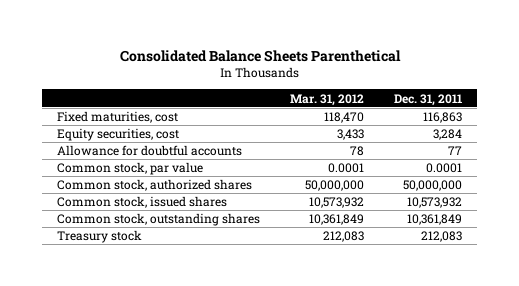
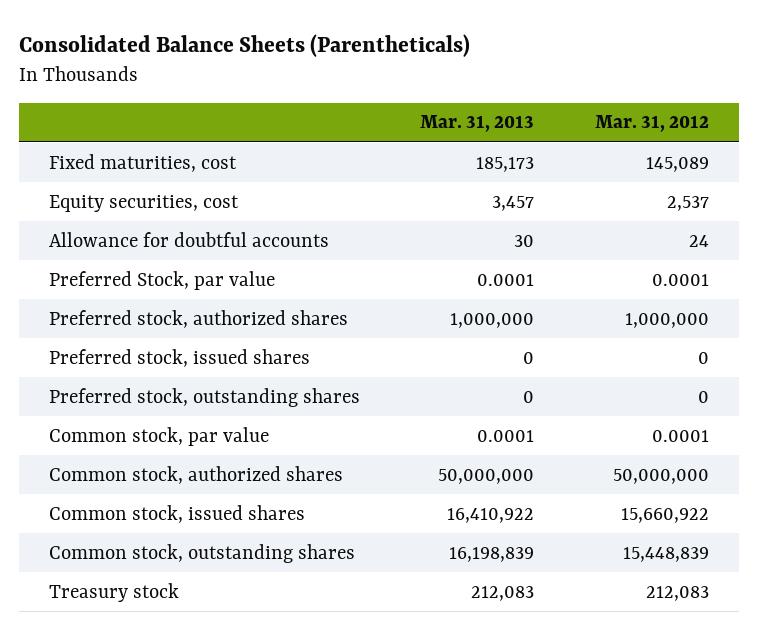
- Consolidated Balance Sheets Parenthetical
+ Consolidated Balance Sheets (Parentheticals)
- | Mar. 31, 2012 | Dec. 31, 2011
+ | Mar. 31, 2013 | Mar. 31, 2012
- Fixed maturities, cost | 118,470 | 116,863
- Equity securities, cost | 3,433 | 3,284
- Allowance for doubtful accounts | 78 | 77
+ Fixed maturities, cost | 185,173 | 145,089
+ Equity securities, cost | 3,457 | 2,537
+ Allowance for doubtful accounts | 30 | 24
+ Preferred Stock, par value | 0.0001 | 0.0001
+ Preferred stock, authorized shares | 1,000,000 | 1,000,000
+ Preferred stock, issued shares | 0 | 0
+ Preferred stock, outstanding shares | 0 | 0
- Common stock, issued shares | 10,573,932 | 10,573,932
- Common stock, outstanding shares | 10,361,849 | 10,361,849
+ Common stock, issued shares | 16,410,922 | 15,660,922
+ Common stock, outstanding shares | 16,198,839 | 15,448,839

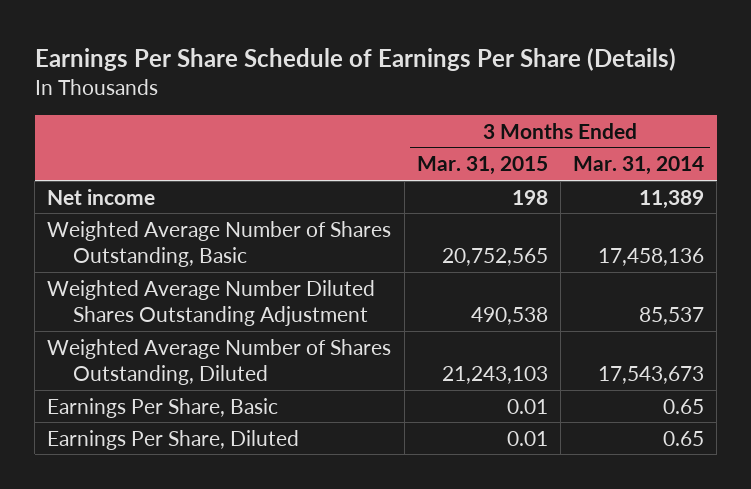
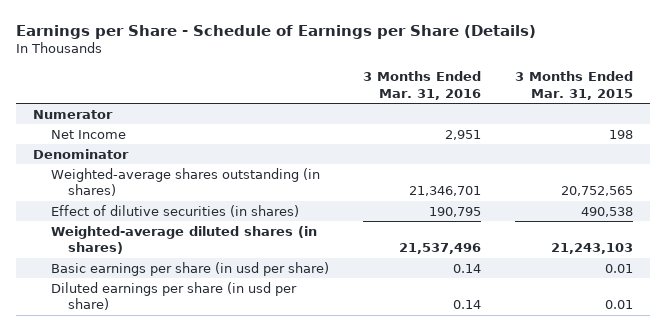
- Earnings Per Share Schedule of Earnings Per Share (Details)
+ Earnings per Share - Schedule of Earnings per Share (Details)
- | 3 Months Ended Mar. 31, 2015 | 3 Months Ended Mar. 31, 2014
+ | 3 Months Ended Mar. 31, 2016 | 3 Months Ended Mar. 31, 2015
- Net income | 198 | 11,389
- Weighted Average Number of Shares Outstanding, Basic | 20,752,565 | 17,458,136
- Weighted Average Number Diluted Shares Outstanding Adjustment | 490,538 | 85,537
- Weighted Average Number of Shares Outstanding, Diluted | 21,243,103 | 17,543,673
- Earnings Per Share, Basic | 0.01 | 0.65
- Earnings Per Share, Diluted | 0.01 | 0.65
+ Numerator
+ Net Income | 2,951 | 198
+ Denominator
+ Weighted-average shares outstanding (in shares) | 21,346,701 | 20,752,565
+ Effect of dilutive securities (in shares) | 190,795 | 490,538
+ Weighted-average diluted shares (in shares) | 21,537,496 | 21,243,103
+ Basic earnings per share (in usd per share) | 0.14 | 0.01
+ Diluted earnings per share (in usd per share) | 0.14 | 0.01

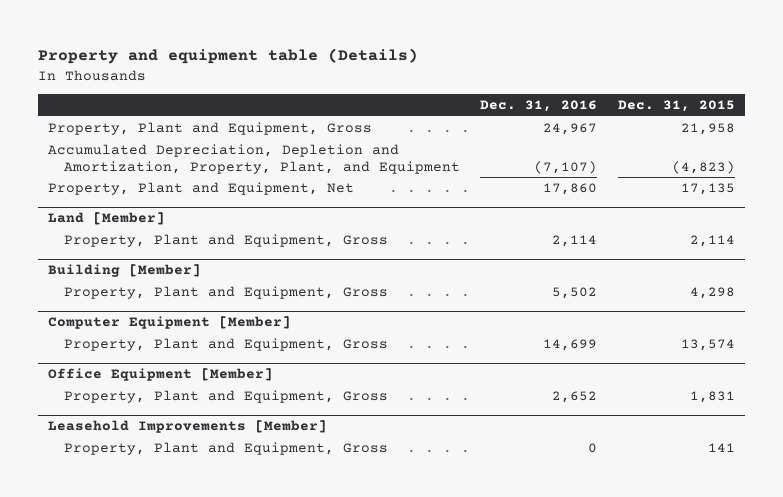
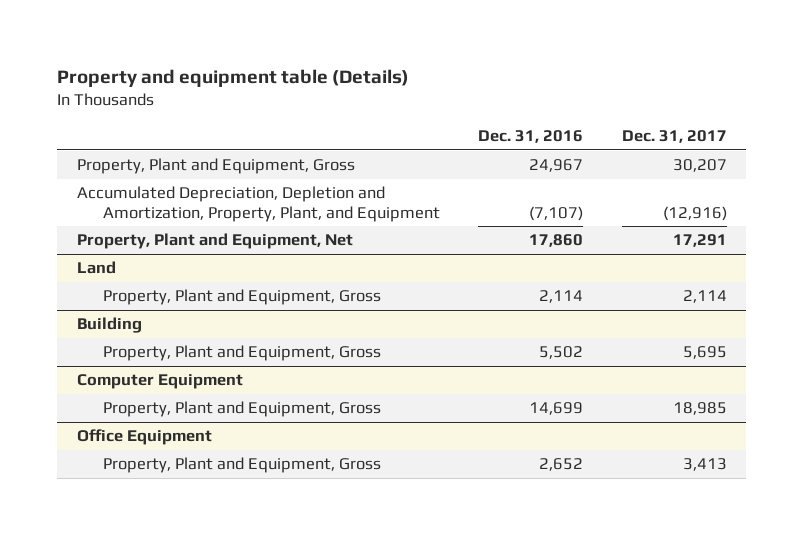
- | Dec. 31, 2016 | Dec. 31, 2015
+ | Dec. 31, 2016 | Dec. 31, 2017
- Land [Member]
+ Land
- Building [Member]
+ Building
- Computer Equipment [Member]
+ Computer Equipment
- Office Equipment [Member]
+ Office Equipment
- Leasehold Improvements [Member]
- Property, Plant and Equipment, Gross | 0 | 141

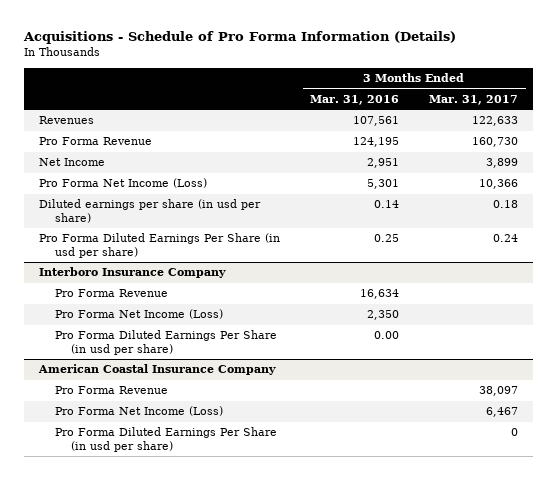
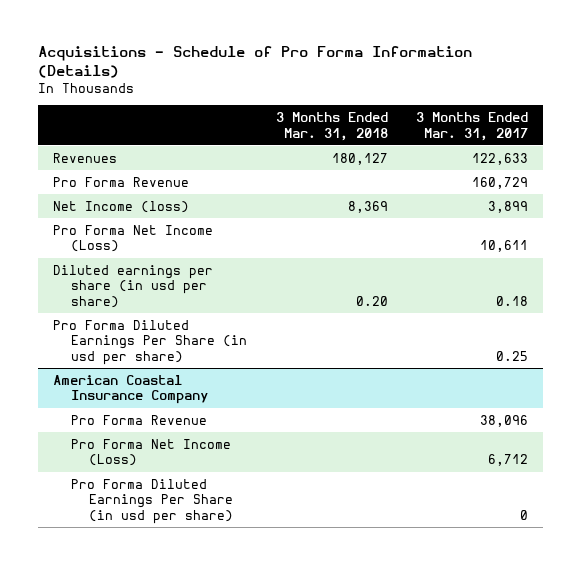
- | 3 Months Ended Mar. 31, 2016 | 3 Months Ended Mar. 31, 2017
+ | 3 Months Ended Mar. 31, 2018 | 3 Months Ended Mar. 31, 2017
- Pro Forma Revenue | 124,195 | 160,730
- Net Income | 2,951 | 3,899
- Pro Forma Net Income (Loss) | 5,301 | 10,366
+ Pro Forma Revenue | | 160,729
+ Net Income (loss) | 8,369 | 3,899
+ Pro Forma Net Income (Loss) | | 10,611
- Pro Forma Diluted Earnings Per Share (in usd per share) | 0.25 | 0.24
- Interboro Insurance Company
- Pro Forma Revenue | 16,634 |
- Pro Forma Net Income (Loss) | 2,350 |
- Pro Forma Diluted Earnings Per Share (in usd per share) | 0.00 |
+ Pro Forma Diluted Earnings Per Share (in usd per share) | | 0.25
@ American Coastal Insurance Company
- Pro Forma Revenue | | 38,097
- Pro Forma Net Income (Loss) | | 6,467
+ Pro Forma Revenue | | 38,096
+ Pro Forma Net Income (Loss) | | 6,712

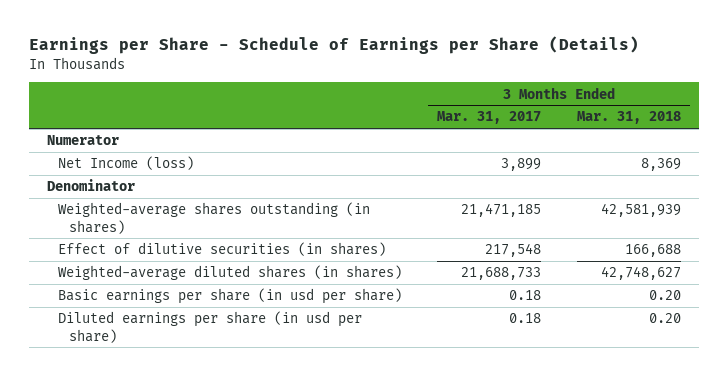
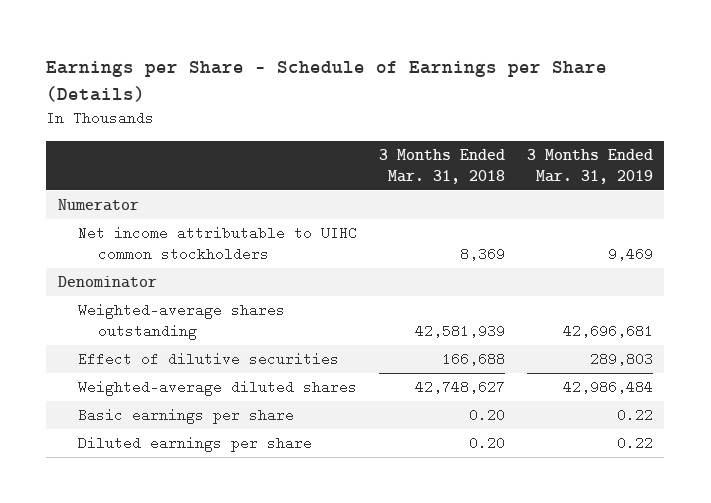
- | 3 Months Ended Mar. 31, 2017 | 3 Months Ended Mar. 31, 2018
+ | 3 Months Ended Mar. 31, 2018 | 3 Months Ended Mar. 31, 2019
- Net Income (loss) | 3,899 | 8,369
+ Net income attributable to UIHC common stockholders | 8,369 | 9,469
- Weighted-average shares outstanding (in shares) | 21,471,185 | 42,581,939
- Effect of dilutive securities (in shares) | 217,548 | 166,688
- Weighted-average diluted shares (in shares) | 21,688,733 | 42,748,627
- Basic earnings per share (in usd per share) | 0.18 | 0.20
- Diluted earnings per share (in usd per share) | 0.18 | 0.20
+ Weighted-average shares outstanding | 42,581,939 | 42,696,681
+ Effect of dilutive securities | 166,688 | 289,803
+ Weighted-average diluted shares | 42,748,627 | 42,986,484
+ Basic earnings per share | 0.20 | 0.22
+ Diluted earnings per share | 0.20 | 0.22

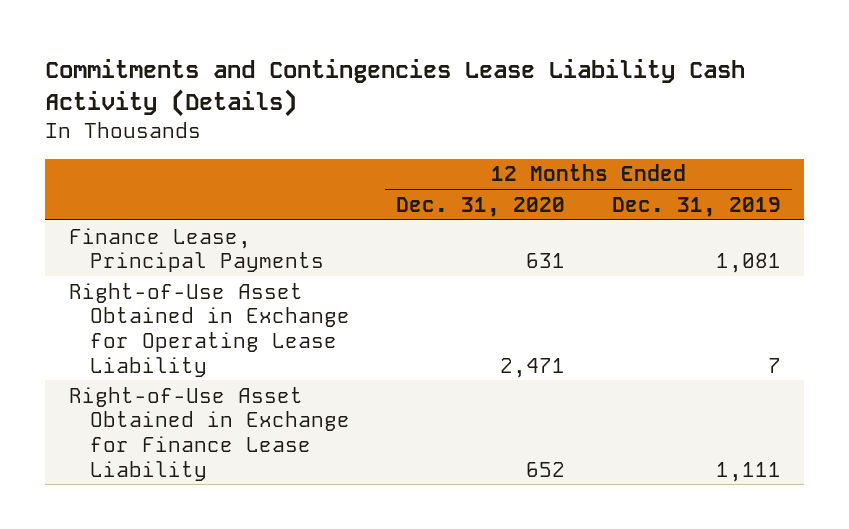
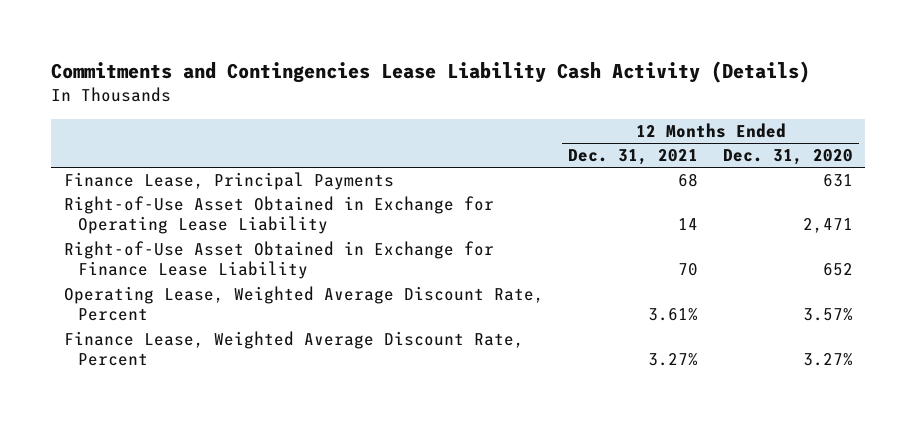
- | 12 Months Ended Dec. 31, 2020 | 12 Months Ended Dec. 31, 2019
+ | 12 Months Ended Dec. 31, 2021 | 12 Months Ended Dec. 31, 2020
+ Operating Lease, Weighted Average Discount Rate, Percent | 3.61% | 3.57%
+ Finance Lease, Weighted Average Discount Rate, Percent | 3.27% | 3.27%

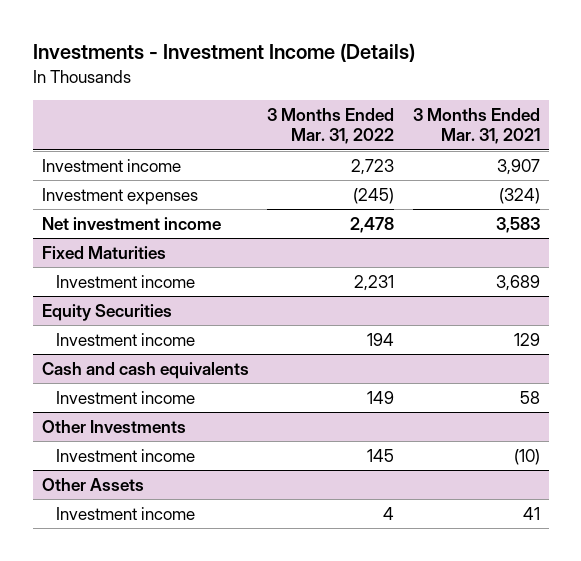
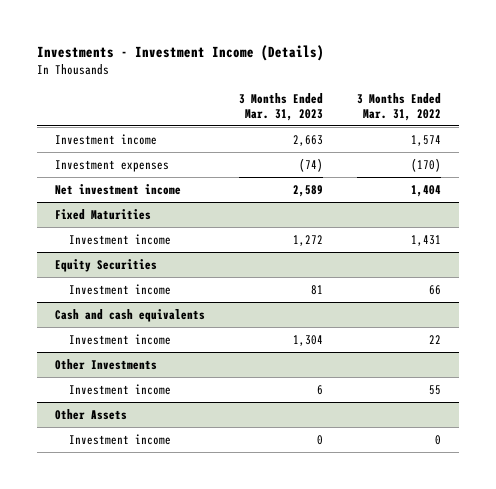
- | 3 Months Ended Mar. 31, 2022 | 3 Months Ended Mar. 31, 2021
+ | 3 Months Ended Mar. 31, 2023 | 3 Months Ended Mar. 31, 2022
- Investment income | 2,723 | 3,907
- Investment expenses | (245) | (324)
- Net investment income | 2,478 | 3,583
+ Investment income | 2,663 | 1,574
+ Investment expenses | (74) | (170)
+ Net investment income | 2,589 | 1,404
@ Fixed Maturities
- Investment income | 2,231 | 3,689
+ Investment income | 1,272 | 1,431
@ Equity Securities
- Investment income | 194 | 129
+ Investment income | 81 | 66
@ Cash and cash equivalents
- Investment income | 149 | 58
+ Investment income | 1,304 | 22
@ Other Investments
- Investment income | 145 | (10)
+ Investment income | 6 | 55
@ Other Assets
- Investment income | 4 | 41
+ Investment income | 0 | 0

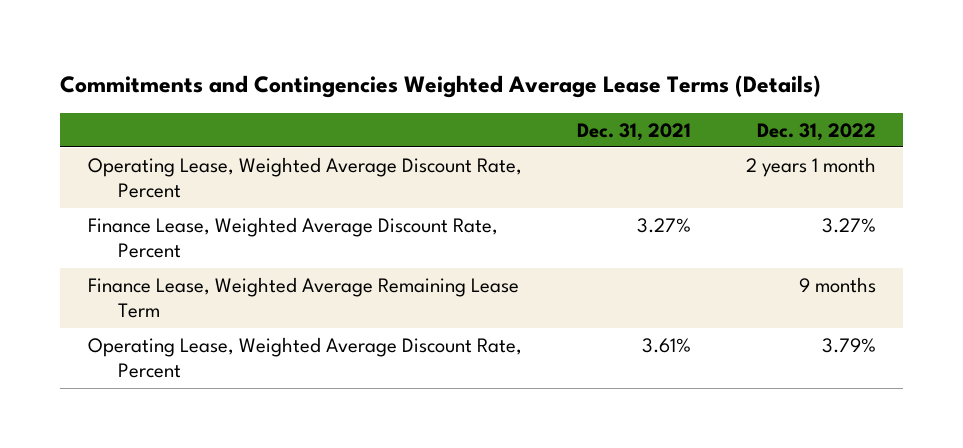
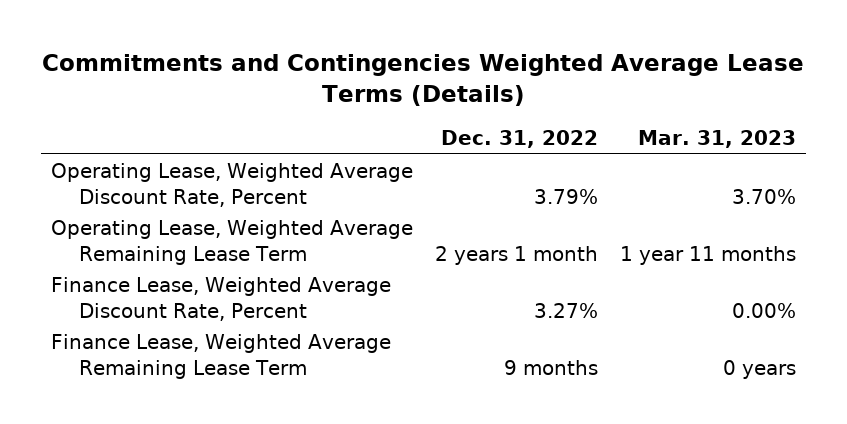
- | Dec. 31, 2021 | Dec. 31, 2022
+ | Dec. 31, 2022 | Mar. 31, 2023
- Operating Lease, Weighted Average Discount Rate, Percent | | 2 years 1 month
moved up: Operating Lease, Weighted Average Discount Rate, Percent | 3.79% | 3.70%
+ Operating Lease, Weighted Average Remaining Lease Term | 2 years 1 month | 1 year 11 months

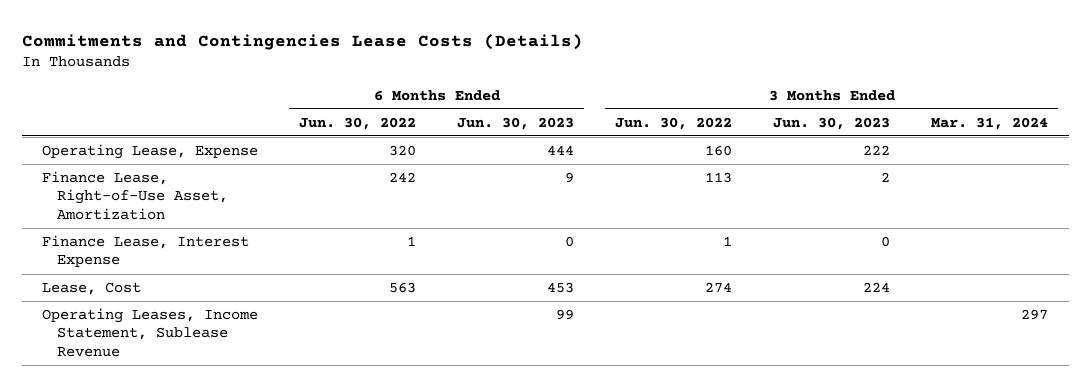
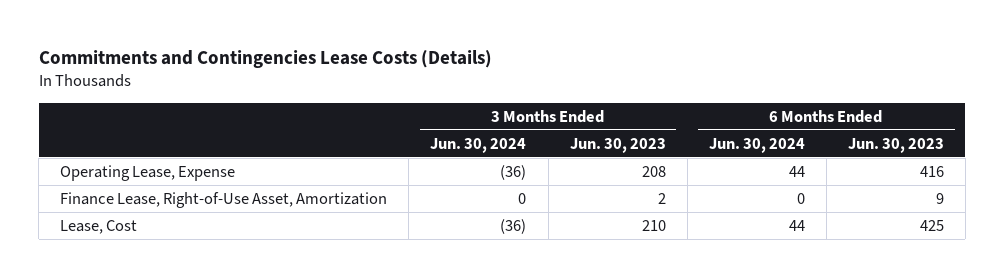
- | 6 Months Ended Jun. 30, 2022 | 6 Months Ended Jun. 30, 2023 | 3 Months Ended Jun. 30, 2022 | 3 Months Ended Jun. 30, 2023 | 3 Months Ended Mar. 31, 2024
+ | 3 Months Ended Jun. 30, 2024 | 3 Months Ended Jun. 30, 2023 | 6 Months Ended Jun. 30, 2024 | 6 Months Ended Jun. 30, 2023
- Operating Lease, Expense | 320 | 444 | 160 | 222 |
+ Operating Lease, Expense | (36) | 208 | 44 | 416
- Finance Lease, Interest Expense | 1 | 0 | 1 | 0 |
- Lease, Cost | 563 | 453 | 274 | 224 |
- Operating Leases, Income Statement, Sublease Revenue | | 99 | | | 297
+ Lease, Cost | (36) | 210 | 44 | 425

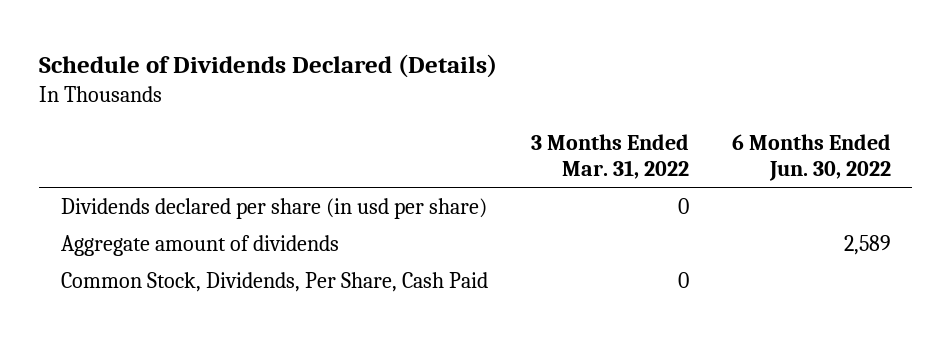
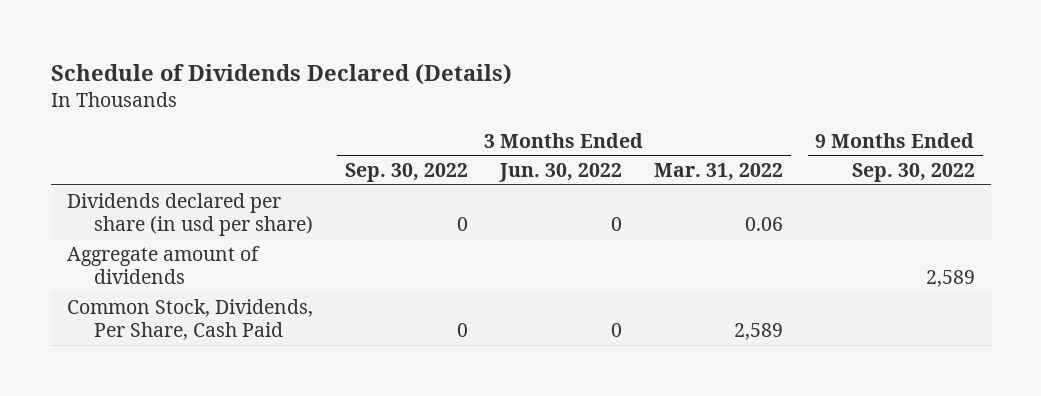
- | 3 Months Ended Mar. 31, 2022 | 6 Months Ended Jun. 30, 2022
+ | 3 Months Ended Sep. 30, 2022 | 3 Months Ended Jun. 30, 2022 | 3 Months Ended Mar. 31, 2022 | 9 Months Ended Sep. 30, 2022
- Dividends declared per share (in usd per share) | 0 |
+ Dividends declared per share (in usd per share) | 0 | 0 | 0.06 |
- Common Stock, Dividends, Per Share, Cash Paid | 0 |
+ Common Stock, Dividends, Per Share, Cash Paid | 0 | 0 | 2,589 |

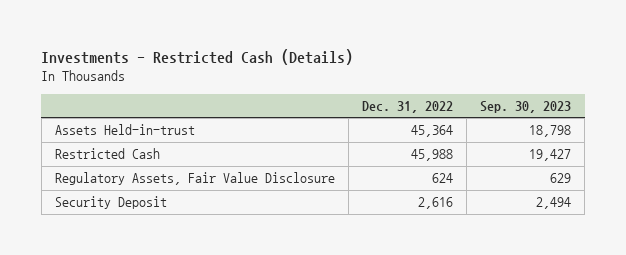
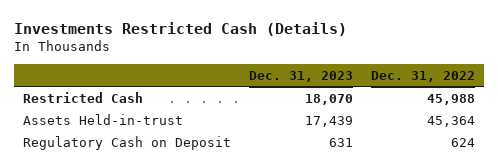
- Investments - Restricted Cash (Details)
+ Investments Restricted Cash (Details)
- | Dec. 31, 2022 | Sep. 30, 2023
+ | Dec. 31, 2023 | Dec. 31, 2022
- Regulatory Assets, Fair Value Disclosure | 624 | 629
- Security Deposit | 2,616 | 2,494
moved down: Assets Held-in-trust | 17,439 | 45,364
+ Regulatory Cash on Deposit | 631 | 624

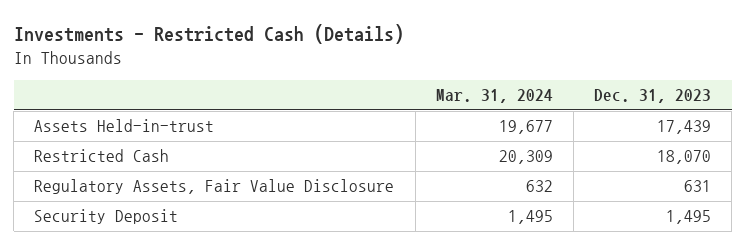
- Investments Restricted Cash (Details)
+ Investments - Restricted Cash (Details)
- | Dec. 31, 2023 | Dec. 31, 2022
+ | Mar. 31, 2024 | Dec. 31, 2023
- Regulatory Cash on Deposit | 631 | 624
moved down: Restricted Cash | 20,309 | 18,070
+ Regulatory Assets, Fair Value Disclosure | 632 | 631
+ Security Deposit | 1,495 | 1,495

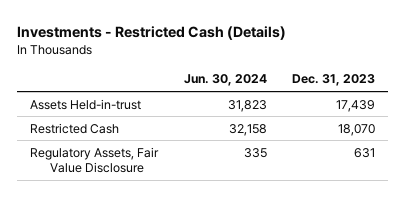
- | Mar. 31, 2024 | Dec. 31, 2023
+ | Jun. 30, 2024 | Dec. 31, 2023
- Security Deposit | 1,495 | 1,495

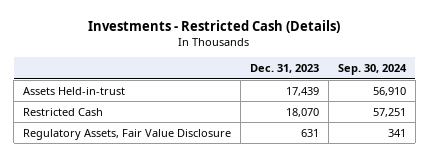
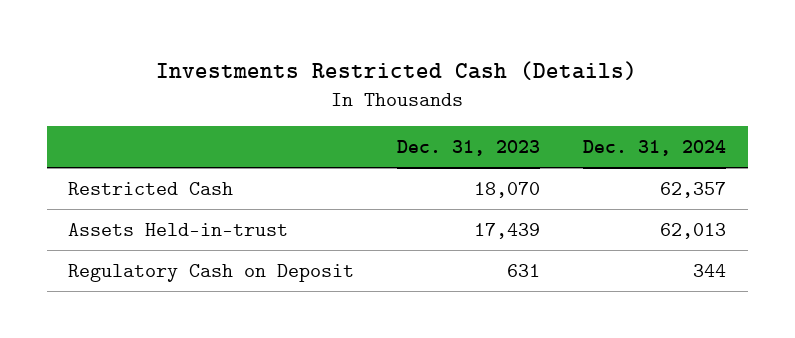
- Investments - Restricted Cash (Details)
+ Investments Restricted Cash (Details)
- | Dec. 31, 2023 | Sep. 30, 2024
+ | Dec. 31, 2023 | Dec. 31, 2024
- Regulatory Assets, Fair Value Disclosure | 631 | 341
moved down: Assets Held-in-trust | 17,439 | 62,013
+ Regulatory Cash on Deposit | 631 | 344

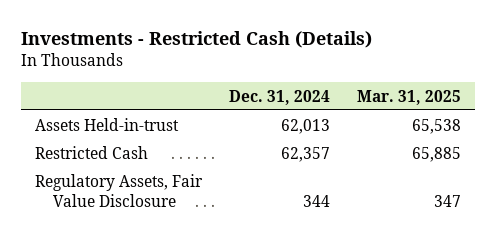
- Investments Restricted Cash (Details)
+ Investments - Restricted Cash (Details)
- | Dec. 31, 2023 | Dec. 31, 2024
+ | Dec. 31, 2024 | Mar. 31, 2025
- Regulatory Cash on Deposit | 631 | 344
moved down: Restricted Cash | 62,357 | 65,885
+ Regulatory Assets, Fair Value Disclosure | 344 | 347

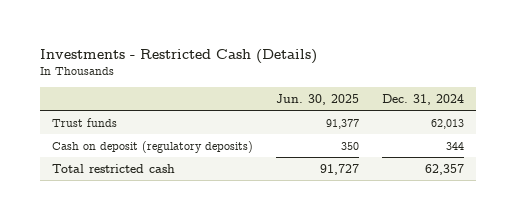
- | Dec. 31, 2024 | Mar. 31, 2025
+ | Jun. 30, 2025 | Dec. 31, 2024
- Assets Held-in-trust | 62,013 | 65,538
- Restricted Cash | 62,357 | 65,885
- Regulatory Assets, Fair Value Disclosure | 344 | 347
+ Trust funds | 91,377 | 62,013
+ Cash on deposit (regulatory deposits) | 350 | 344
+ Total restricted cash | 91,727 | 62,357

